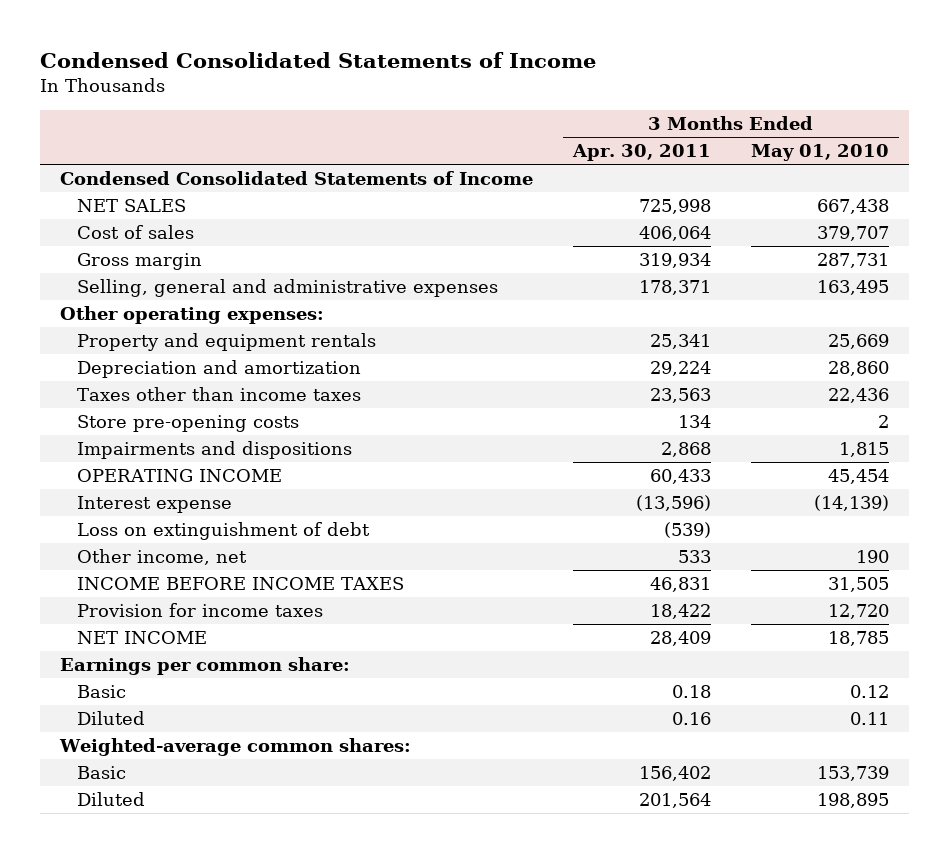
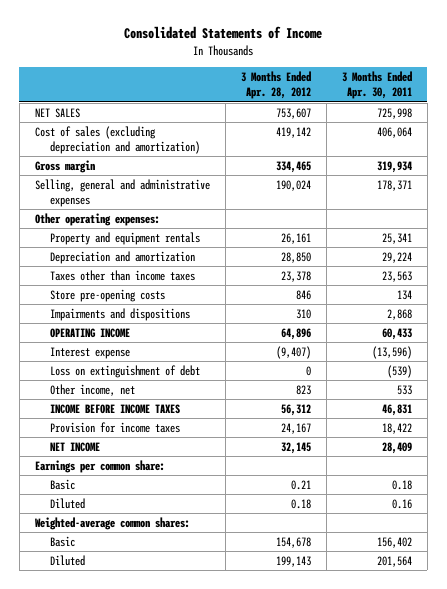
- Condensed Consolidated Statements of Income
+ Consolidated Statements of Income
- | 3 Months Ended Apr. 30, 2011 | 3 Months Ended May 01, 2010
+ | 3 Months Ended Apr. 28, 2012 | 3 Months Ended Apr. 30, 2011
- Condensed Consolidated Statements of Income
- Cost of sales | 406,064 | 379,707
+ Cost of sales (excluding depreciation and amortization) | 419,142 | 406,064

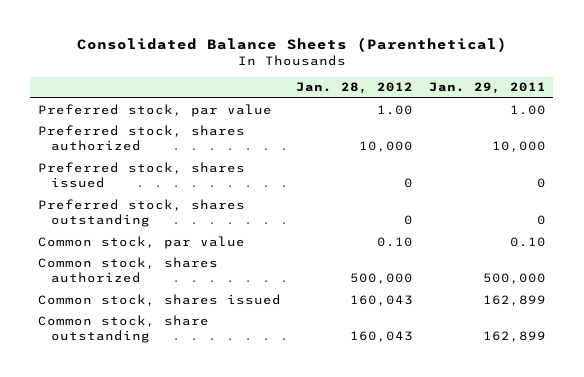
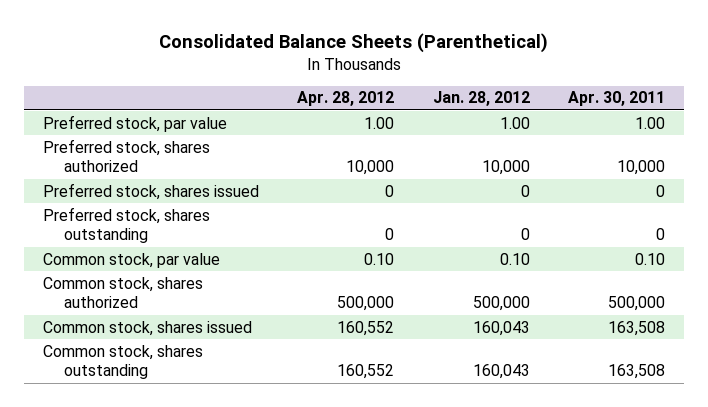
- | Jan. 28, 2012 | Jan. 29, 2011
+ | Apr. 28, 2012 | Jan. 28, 2012 | Apr. 30, 2011
- Common stock, share outstanding | 160,043 | 162,899
+ Common stock, shares outstanding | 160,552 | 160,043 | 163,508

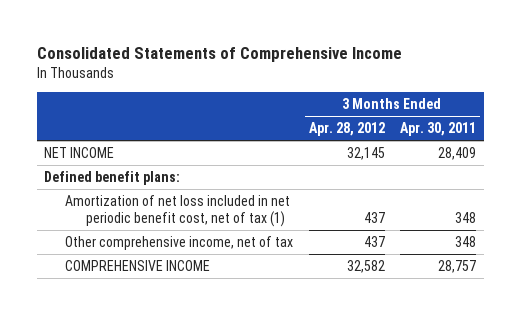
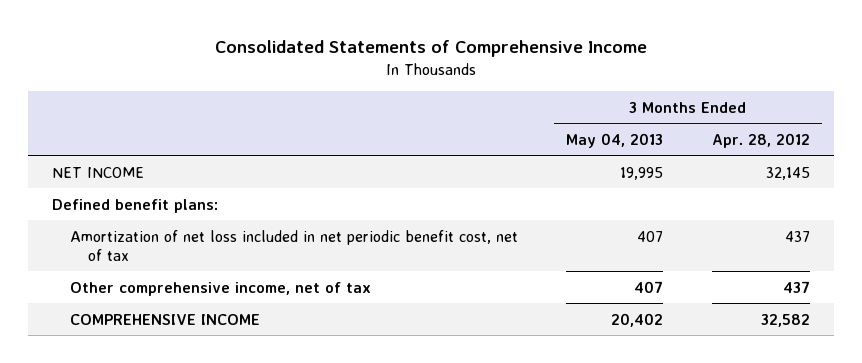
- | 3 Months Ended Apr. 28, 2012 | 3 Months Ended Apr. 30, 2011
+ | 3 Months Ended May 04, 2013 | 3 Months Ended Apr. 28, 2012
- Amortization of net loss included in net periodic benefit cost, net of tax (1) | 437 | 348
+ Amortization of net loss included in net periodic benefit cost, net of tax | 407 | 437

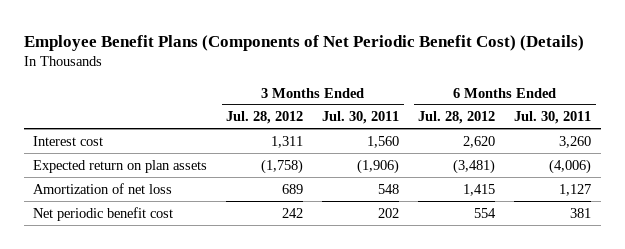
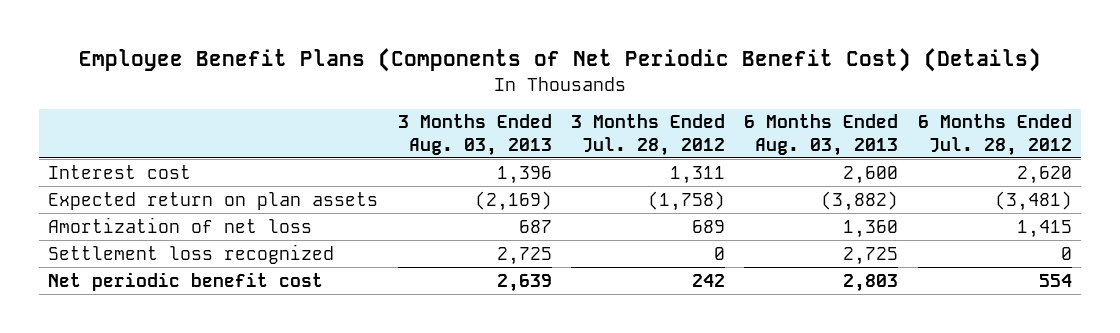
- | 3 Months Ended Jul. 28, 2012 | 3 Months Ended Jul. 30, 2011 | 6 Months Ended Jul. 28, 2012 | 6 Months Ended Jul. 30, 2011
+ | 3 Months Ended Aug. 03, 2013 | 3 Months Ended Jul. 28, 2012 | 6 Months Ended Aug. 03, 2013 | 6 Months Ended Jul. 28, 2012
+ Settlement loss recognized | 2,725 | 0 | 2,725 | 0

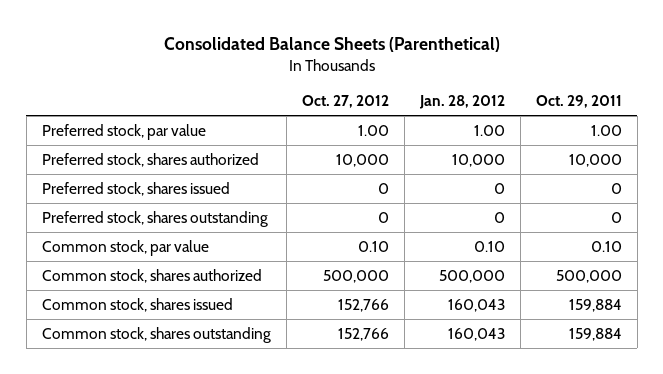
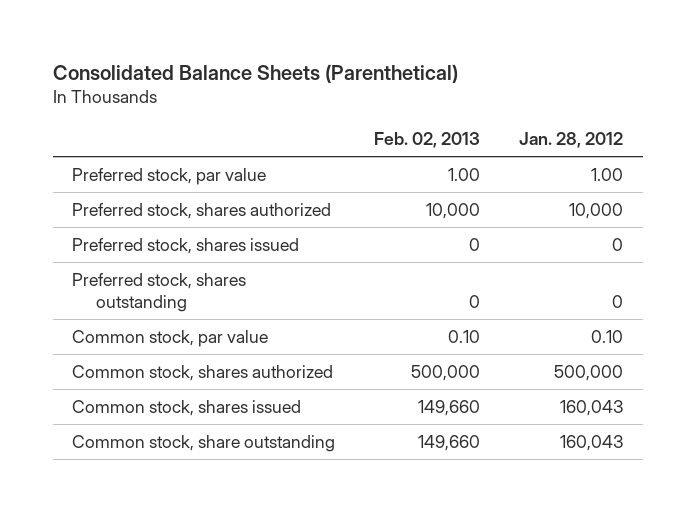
- | Oct. 27, 2012 | Jan. 28, 2012 | Oct. 29, 2011
+ | Feb. 02, 2013 | Jan. 28, 2012
- Common stock, shares outstanding | 152,766 | 160,043 | 159,884
+ Common stock, share outstanding | 149,660 | 160,043

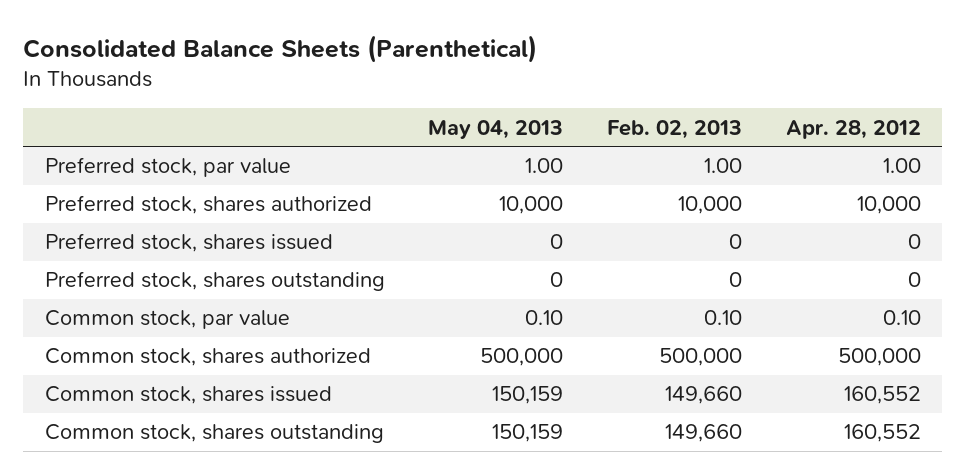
- | Feb. 02, 2013 | Jan. 28, 2012
+ | May 04, 2013 | Feb. 02, 2013 | Apr. 28, 2012
- Common stock, share outstanding | 149,660 | 160,043
+ Common stock, shares outstanding | 150,159 | 149,660 | 160,552

